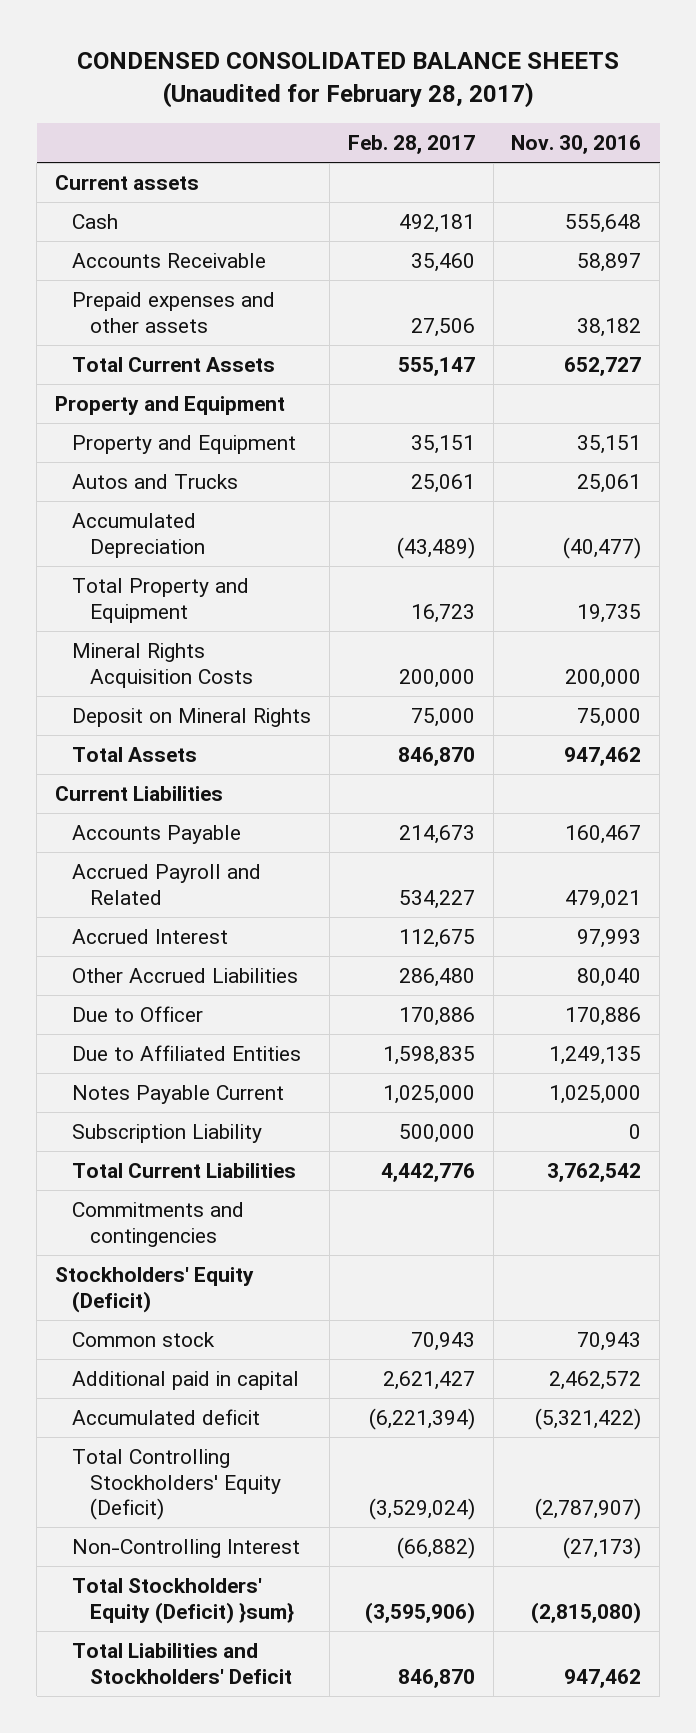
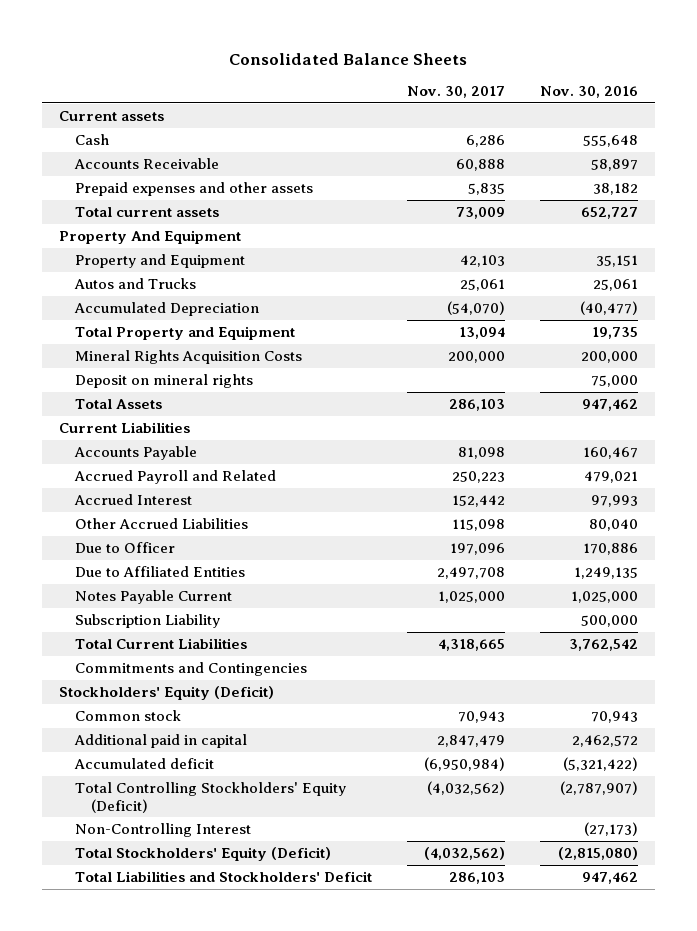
- CONDENSED CONSOLIDATED BALANCE SHEETS (Unaudited for February 28, 2017)
+ Consolidated Balance Sheets
- | Feb. 28, 2017 | Nov. 30, 2016
+ | Nov. 30, 2017 | Nov. 30, 2016
- Total Current Assets | 555,147 | 652,727
- Property and Equipment
+ Total current assets | 73,009 | 652,727
+ Property And Equipment
- Deposit on Mineral Rights | 75,000 | 75,000
+ Deposit on mineral rights | | 75,000
- Subscription Liability | 500,000 | 0
+ Subscription Liability | | 500,000
- Commitments and contingencies
+ Commitments and Contingencies
- Total Stockholders' Equity (Deficit) }sum} | (3,595,906) | (2,815,080)
+ Total Stockholders' Equity (Deficit) | (4,032,562) | (2,815,080)

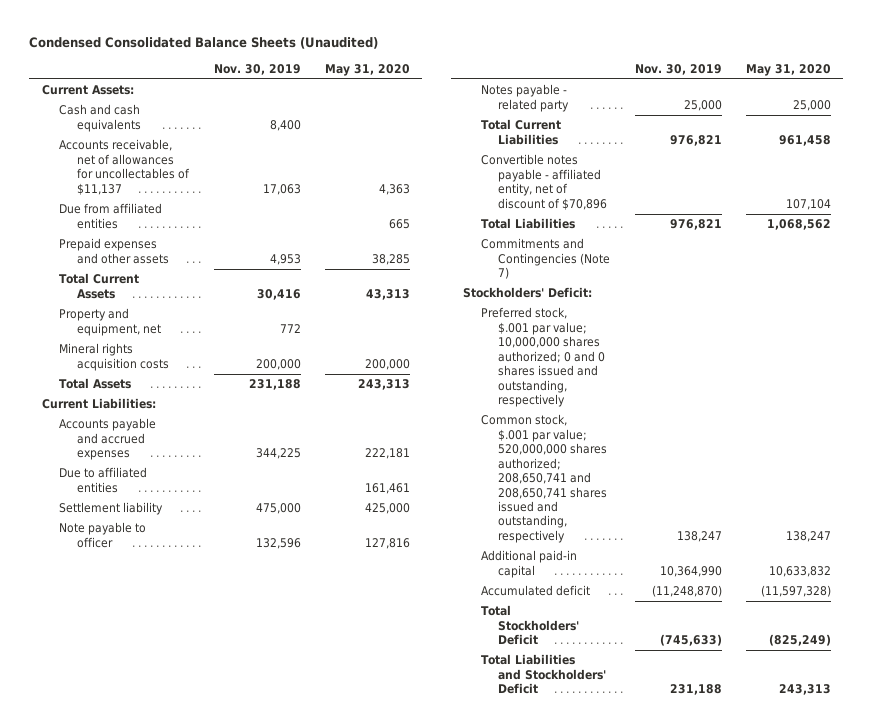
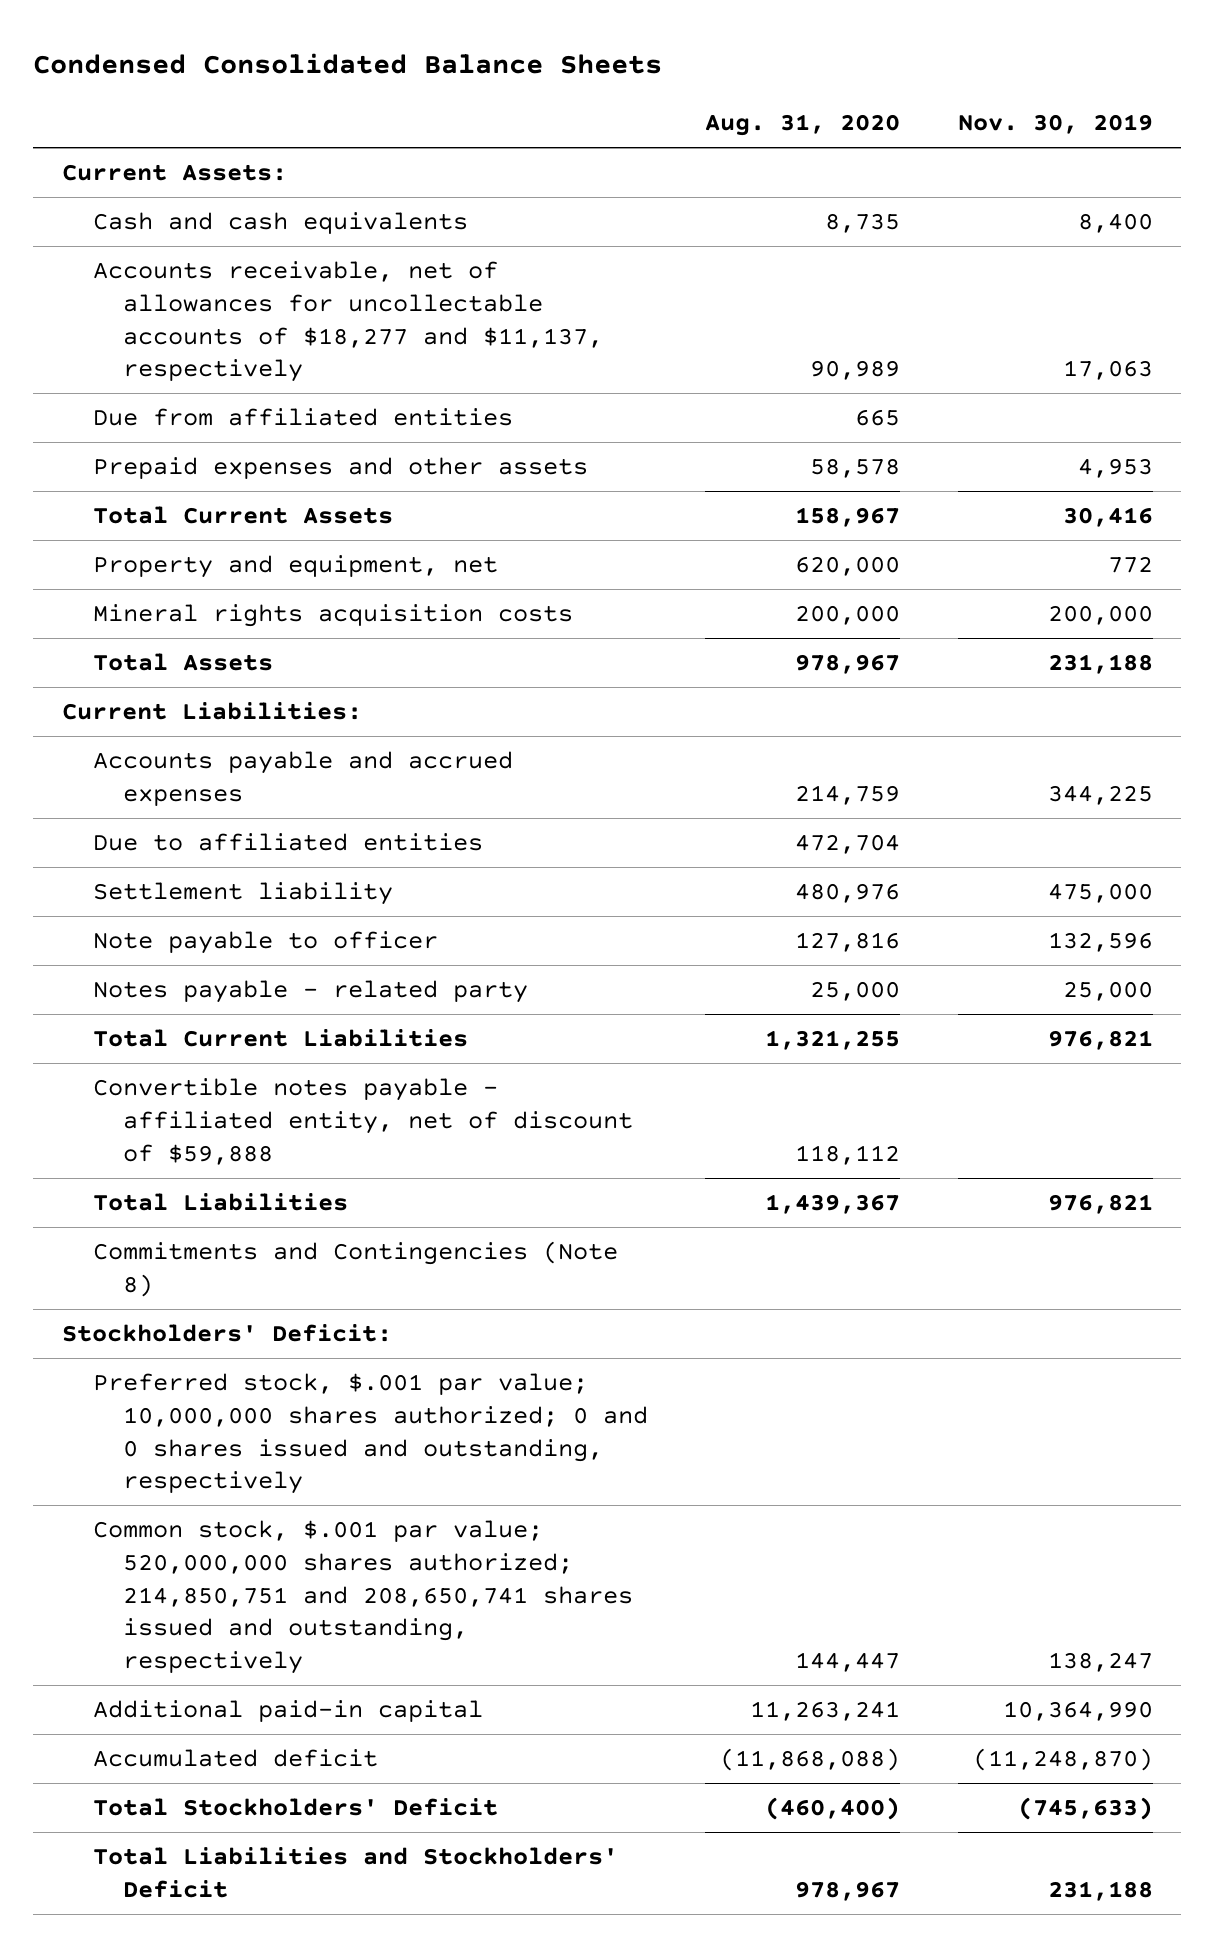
- Condensed Consolidated Balance Sheets (Unaudited)
+ Condensed Consolidated Balance Sheets
- | Nov. 30, 2019 | May 31, 2020
+ | Aug. 31, 2020 | Nov. 30, 2019
- Accounts receivable, net of allowances for uncollectables of $11,137 | 17,063 | 4,363
+ Accounts receivable, net of allowances for uncollectable accounts of $18,277 and $11,137, respectively | 90,989 | 17,063
- Convertible notes payable - affiliated entity, net of discount of $70,896 | | 107,104
+ Convertible notes payable - affiliated entity, net of discount of $59,888 | 118,112 |
- Commitments and Contingencies (Note 7)
+ Commitments and Contingencies (Note 8)
- Common stock, $.001 par value; 520,000,000 shares authorized; 208,650,741 and 208,650,741 shares issued and outstanding, respectively | 138,247 | 138,247
+ Common stock, $.001 par value; 520,000,000 shares authorized; 214,850,751 and 208,650,741 shares issued and outstanding, respectively | 144,447 | 138,247

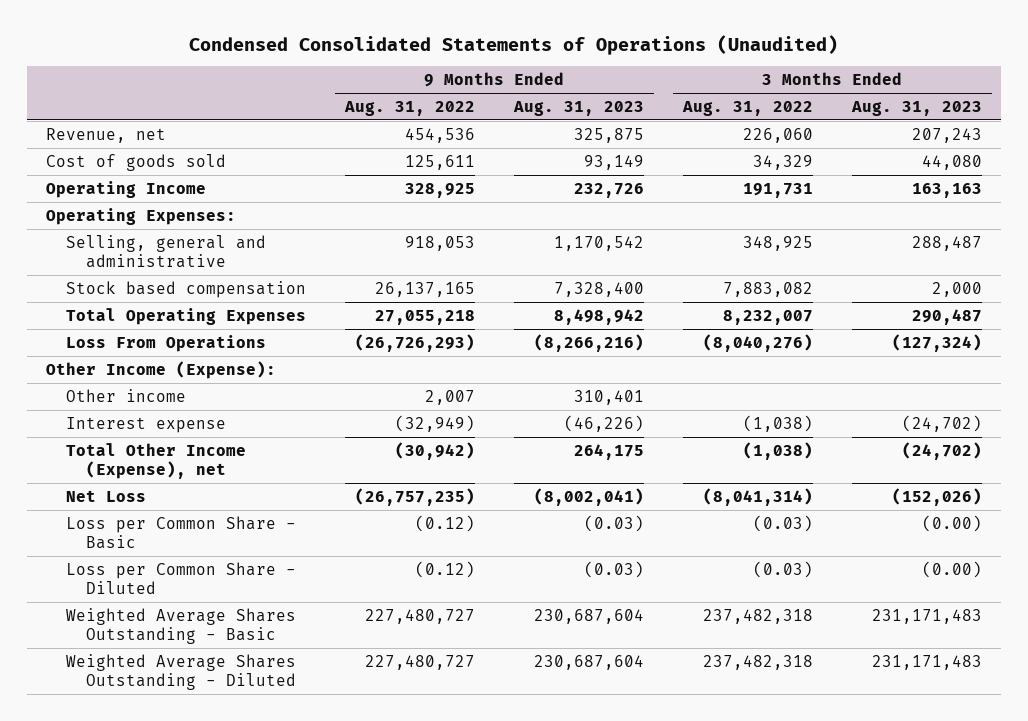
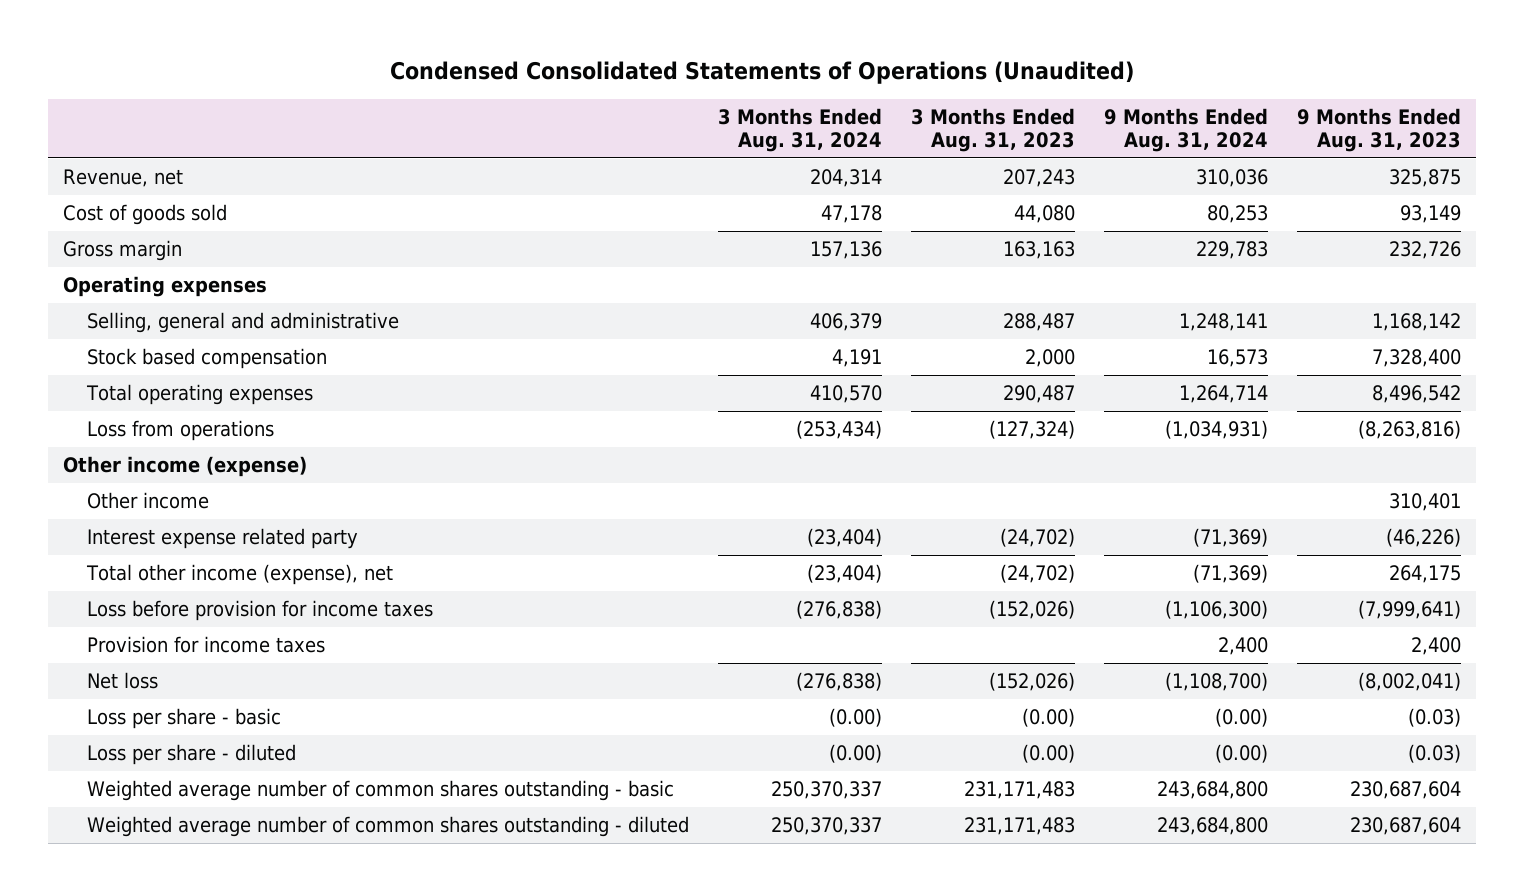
- | 9 Months Ended Aug. 31, 2022 | 9 Months Ended Aug. 31, 2023 | 3 Months Ended Aug. 31, 2022 | 3 Months Ended Aug. 31, 2023
+ | 3 Months Ended Aug. 31, 2024 | 3 Months Ended Aug. 31, 2023 | 9 Months Ended Aug. 31, 2024 | 9 Months Ended Aug. 31, 2023
- Operating Income | 328,925 | 232,726 | 191,731 | 163,163
- Operating Expenses:
- Selling, general and administrative | 918,053 | 1,170,542 | 348,925 | 288,487
+ Gross margin | 157,136 | 163,163 | 229,783 | 232,726
+ Operating expenses
+ Selling, general and administrative | 406,379 | 288,487 | 1,248,141 | 1,168,142
- Total Operating Expenses | 27,055,218 | 8,498,942 | 8,232,007 | 290,487
- Loss From Operations | (26,726,293) | (8,266,216) | (8,040,276) | (127,324)
- Other Income (Expense):
+ Total operating expenses | 410,570 | 290,487 | 1,264,714 | 8,496,542
+ Loss from operations | (253,434) | (127,324) | (1,034,931) | (8,263,816)
+ Other income (expense)
- Interest expense | (32,949) | (46,226) | (1,038) | (24,702)
- Total Other Income (Expense), net | (30,942) | 264,175 | (1,038) | (24,702)
- Net Loss | (26,757,235) | (8,002,041) | (8,041,314) | (152,026)
- Loss per Common Share - Basic | (0.12) | (0.03) | (0.03) | (0.00)
- Loss per Common Share - Diluted | (0.12) | (0.03) | (0.03) | (0.00)
- Weighted Average Shares Outstanding - Basic | 227,480,727 | 230,687,604 | 237,482,318 | 231,171,483
- Weighted Average Shares Outstanding - Diluted | 227,480,727 | 230,687,604 | 237,482,318 | 231,171,483
+ Interest expense related party | (23,404) | (24,702) | (71,369) | (46,226)
+ Total other income (expense), net | (23,404) | (24,702) | (71,369) | 264,175
+ Loss before provision for income taxes | (276,838) | (152,026) | (1,106,300) | (7,999,641)
+ Provision for income taxes | | | 2,400 | 2,400
+ Net loss | (276,838) | (152,026) | (1,108,700) | (8,002,041)
+ Loss per share - basic | (0.00) | (0.00) | (0.00) | (0.03)
+ Loss per share - diluted | (0.00) | (0.00) | (0.00) | (0.03)
+ Weighted average number of common shares outstanding - basic | 250,370,337 | 231,171,483 | 243,684,800 | 230,687,604
+ Weighted average number of common shares outstanding - diluted | 250,370,337 | 231,171,483 | 243,684,800 | 230,687,604

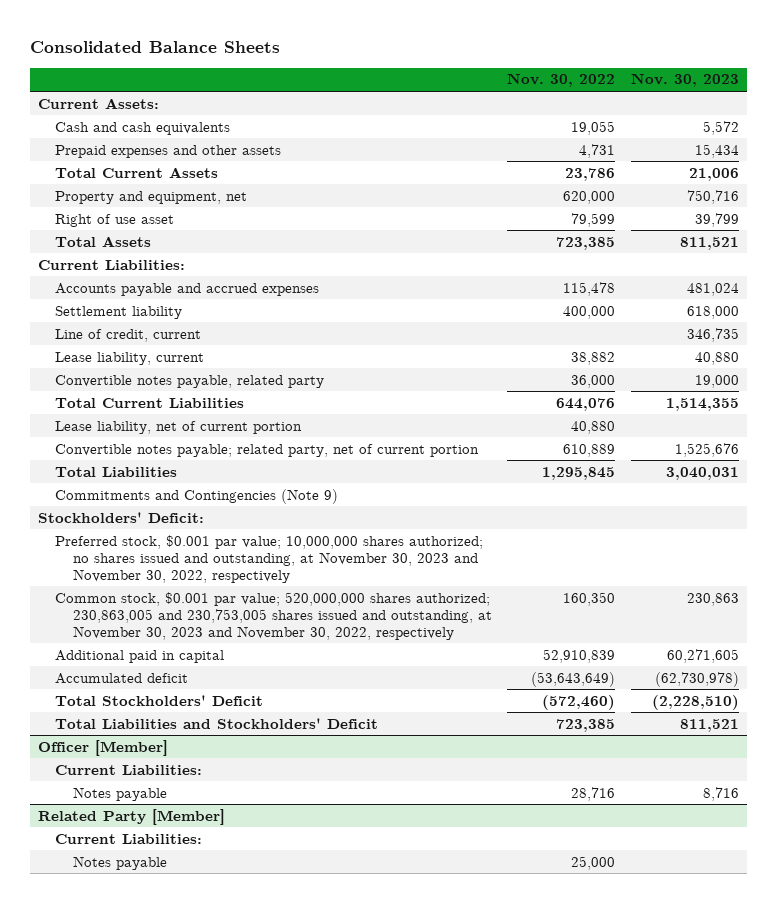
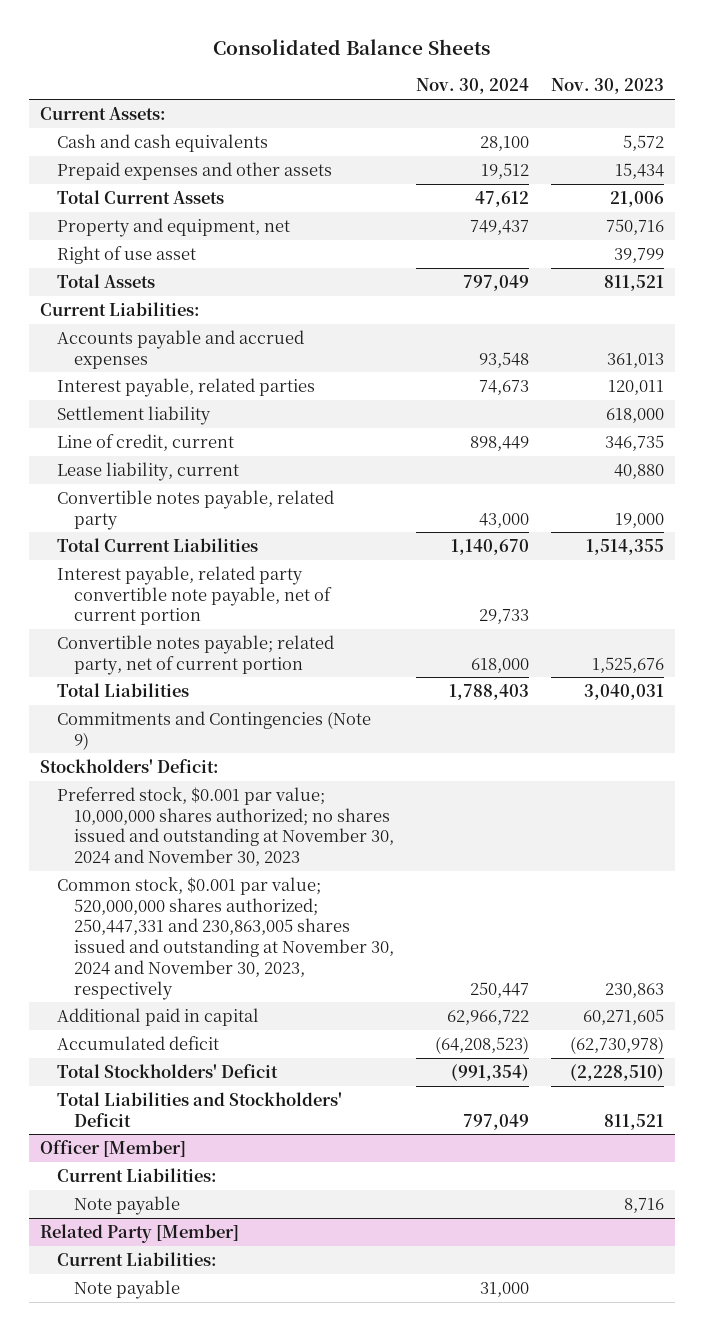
- | Nov. 30, 2022 | Nov. 30, 2023
+ | Nov. 30, 2024 | Nov. 30, 2023
- Accounts payable and accrued expenses | 115,478 | 481,024
+ Accounts payable and accrued expenses | 93,548 | 361,013
+ Interest payable, related parties | 74,673 | 120,011
- Lease liability, net of current portion | 40,880 |
+ Interest payable, related party convertible note payable, net of current portion | 29,733 |
- Preferred stock, $0.001 par value; 10,000,000 shares authorized; no shares issued and outstanding, at November 30, 2023 and November 30, 2022, respectively
- Common stock, $0.001 par value; 520,000,000 shares authorized; 230,863,005 and 230,753,005 shares issued and outstanding, at November 30, 2023 and November 30, 2022, respectively | 160,350 | 230,863
+ Preferred stock, $0.001 par value; 10,000,000 shares authorized; no shares issued and outstanding at November 30, 2024 and November 30, 2023
+ Common stock, $0.001 par value; 520,000,000 shares authorized; 250,447,331 and 230,863,005 shares issued and outstanding at November 30, 2024 and November 30, 2023, respectively | 250,447 | 230,863
@ Officer [Member]
- Notes payable | 28,716 | 8,716
+ Note payable | | 8,716
@ Related Party [Member]
- Notes payable | 25,000 |
+ Note payable | 31,000 |

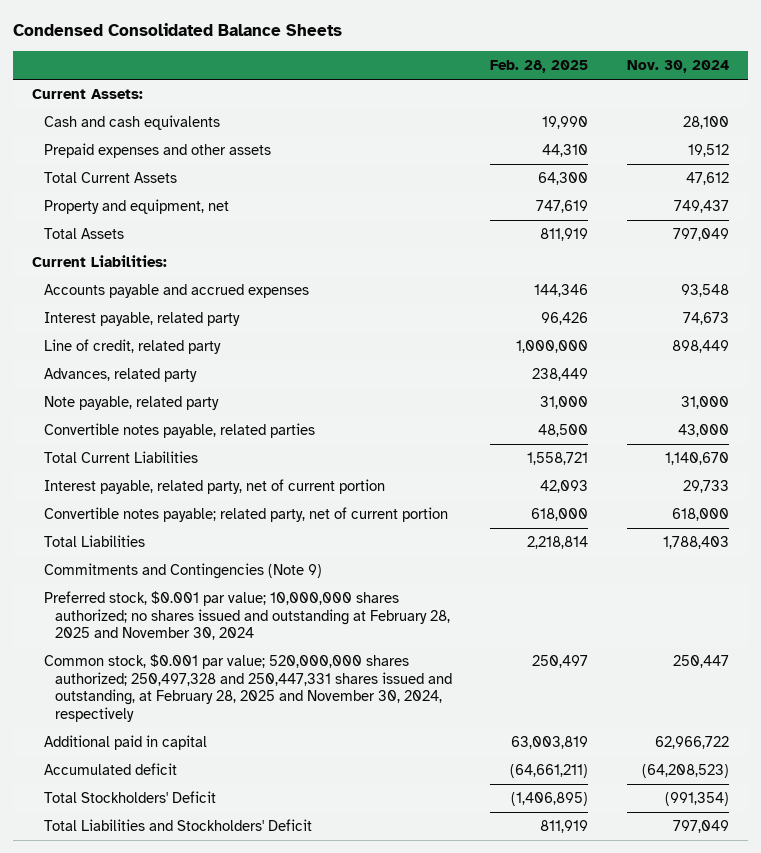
- Consolidated Balance Sheets
+ Condensed Consolidated Balance Sheets
- | Nov. 30, 2024 | Nov. 30, 2023
+ | Feb. 28, 2025 | Nov. 30, 2024
- Right of use asset | | 39,799
- Interest payable, related parties | 74,673 | 120,011
- Settlement liability | | 618,000
- Line of credit, current | 898,449 | 346,735
- Lease liability, current | | 40,880
- Convertible notes payable, related party | 43,000 | 19,000
+ Interest payable, related party | 96,426 | 74,673
+ Line of credit, related party | 1,000,000 | 898,449
+ Advances, related party | 238,449 |
+ Note payable, related party | 31,000 | 31,000
+ Convertible notes payable, related parties | 48,500 | 43,000
- Interest payable, related party convertible note payable, net of current portion | 29,733 |
+ Interest payable, related party, net of current portion | 42,093 | 29,733
- Stockholders' Deficit:
- Preferred stock, $0.001 par value; 10,000,000 shares authorized; no shares issued and outstanding at November 30, 2024 and November 30, 2023
- Common stock, $0.001 par value; 520,000,000 shares authorized; 250,447,331 and 230,863,005 shares issued and outstanding at November 30, 2024 and November 30, 2023, respectively | 250,447 | 230,863
+ Preferred stock, $0.001 par value; 10,000,000 shares authorized; no shares issued and outstanding at February 28, 2025 and November 30, 2024
+ Common stock, $0.001 par value; 520,000,000 shares authorized; 250,497,328 and 250,447,331 shares issued and outstanding, at February 28, 2025 and November 30, 2024, respectively | 250,497 | 250,447
- Officer [Member]
- Current Liabilities:
- Note payable | | 8,716
- Related Party [Member]
- Current Liabilities:
- Note payable | 31,000 |

